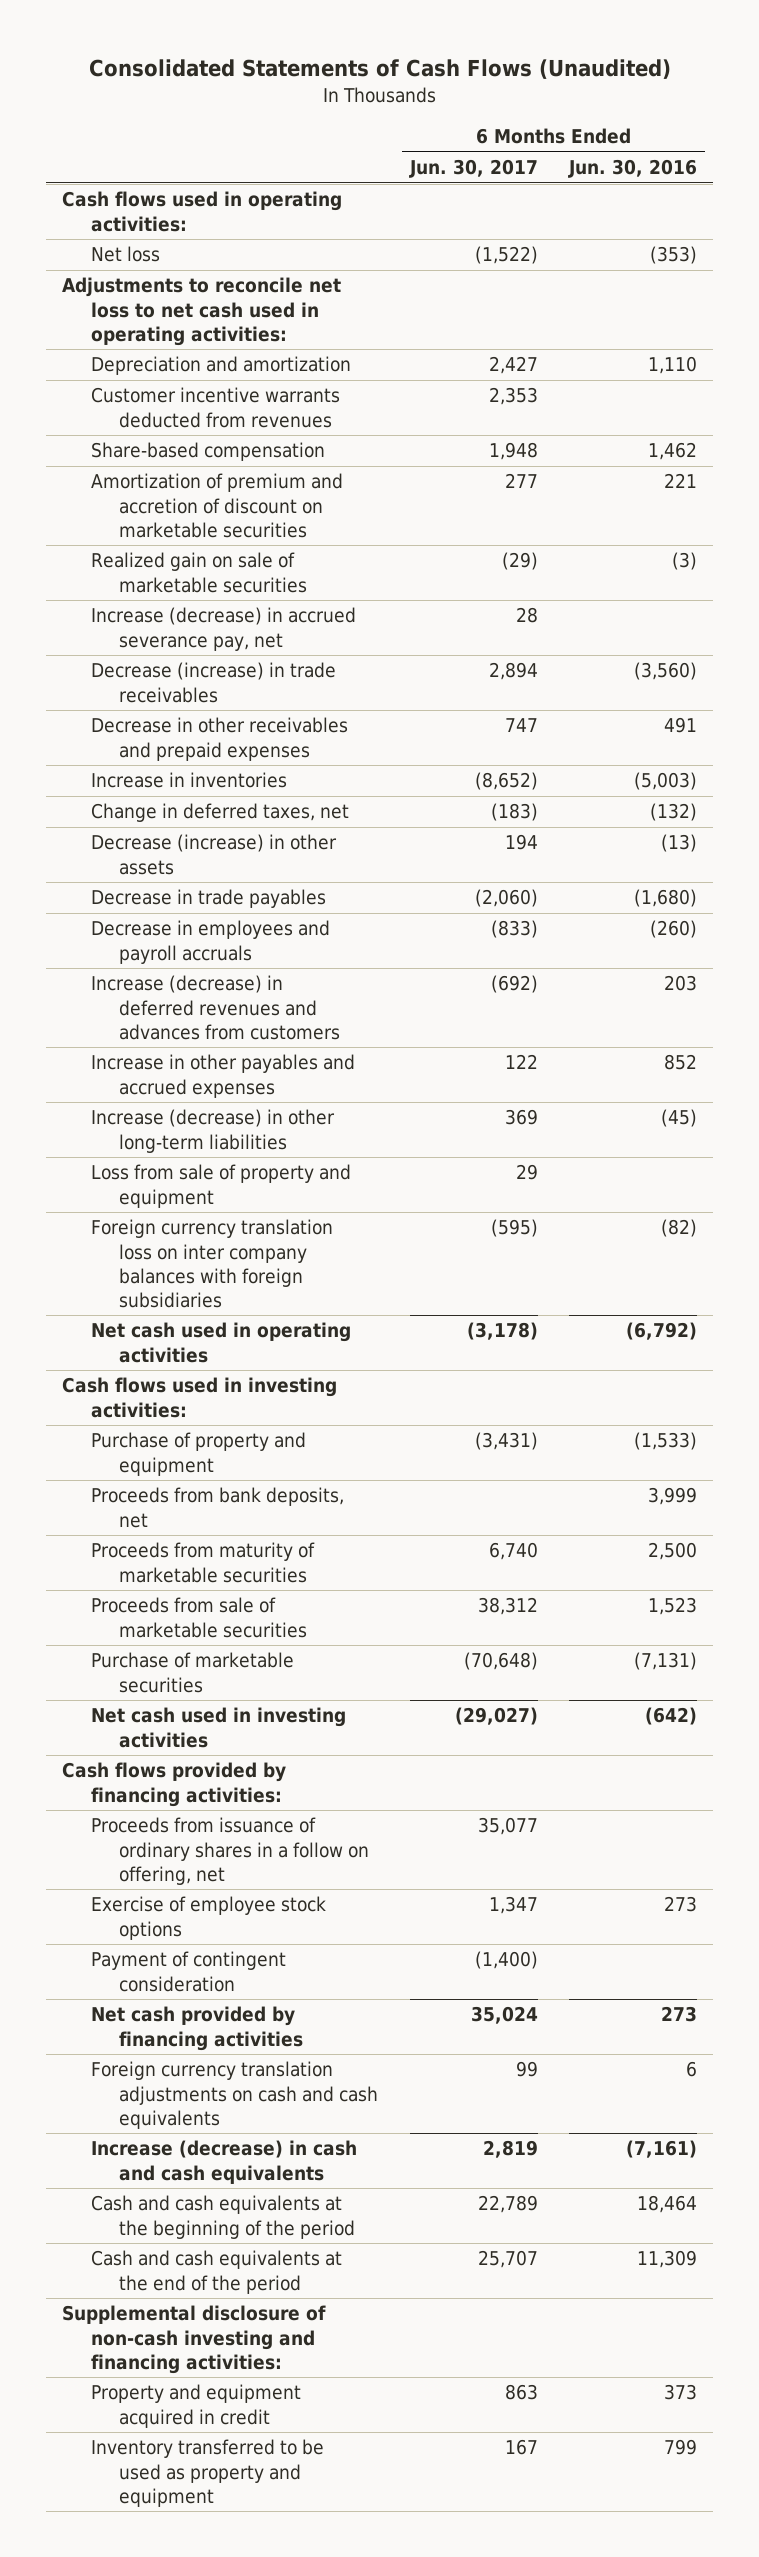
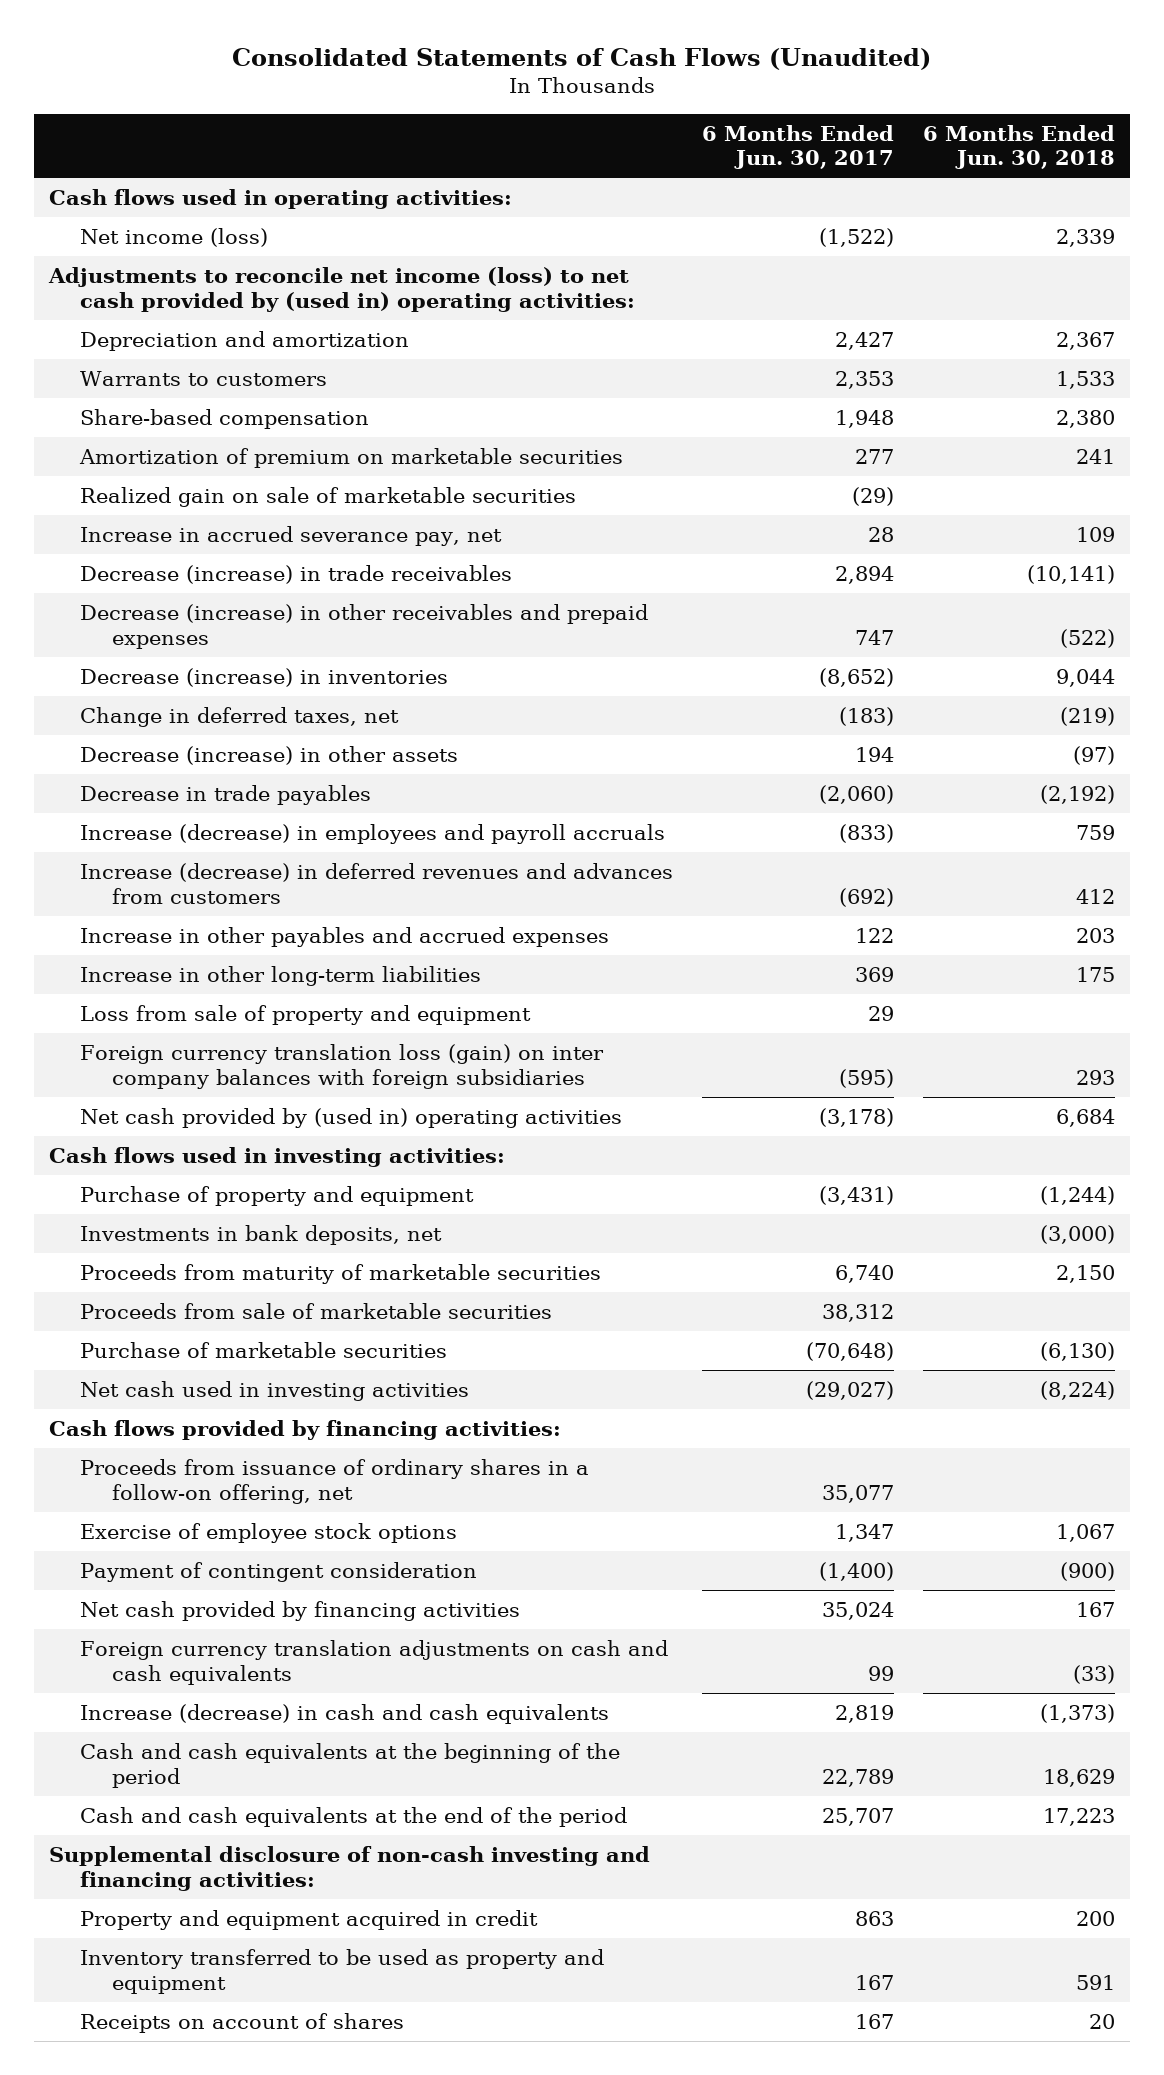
- | 6 Months Ended Jun. 30, 2017 | 6 Months Ended Jun. 30, 2016
+ | 6 Months Ended Jun. 30, 2017 | 6 Months Ended Jun. 30, 2018
- Net loss | (1,522) | (353)
- Adjustments to reconcile net loss to net cash used in operating activities:
+ Net income (loss) | (1,522) | 2,339
+ Adjustments to reconcile net income (loss) to net cash provided by (used in) operating activities:
- Customer incentive warrants deducted from revenues | 2,353 |
+ Warrants to customers | 2,353 | 1,533
- Amortization of premium and accretion of discount on marketable securities | 277 | 221
+ Amortization of premium on marketable securities | 277 | 241
- Increase (decrease) in accrued severance pay, net | 28 |
+ Increase in accrued severance pay, net | 28 | 109
- Decrease in other receivables and prepaid expenses | 747 | 491
- Increase in inventories | (8,652) | (5,003)
+ Decrease (increase) in other receivables and prepaid expenses | 747 | (522)
+ Decrease (increase) in inventories | (8,652) | 9,044
- Decrease in employees and payroll accruals | (833) | (260)
+ Increase (decrease) in employees and payroll accruals | (833) | 759
- Increase (decrease) in other long-term liabilities | 369 | (45)
+ Increase in other long-term liabilities | 369 | 175
- Foreign currency translation loss on inter company balances with foreign subsidiaries | (595) | (82)
- Net cash used in operating activities | (3,178) | (6,792)
+ Foreign currency translation loss (gain) on inter company balances with foreign subsidiaries | (595) | 293
+ Net cash provided by (used in) operating activities | (3,178) | 6,684
- Proceeds from bank deposits, net | | 3,999
+ Investments in bank deposits, net | | (3,000)
- Proceeds from issuance of ordinary shares in a follow on offering, net | 35,077 |
+ Proceeds from issuance of ordinary shares in a follow-on offering, net | 35,077 |
+ Receipts on account of shares | 167 | 20

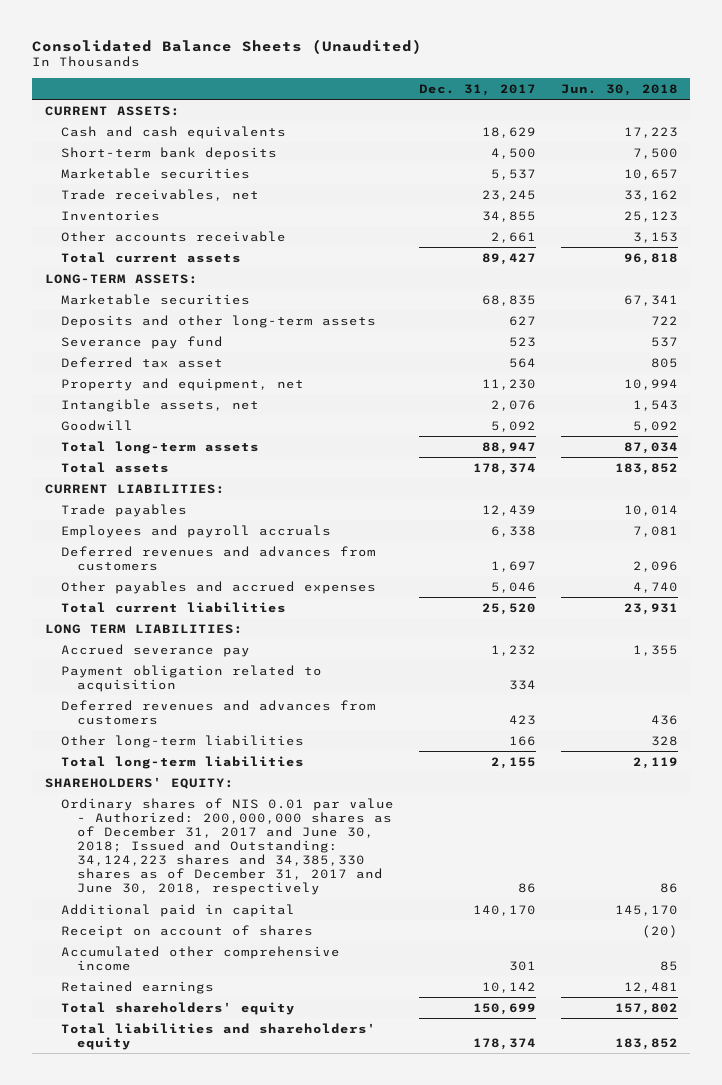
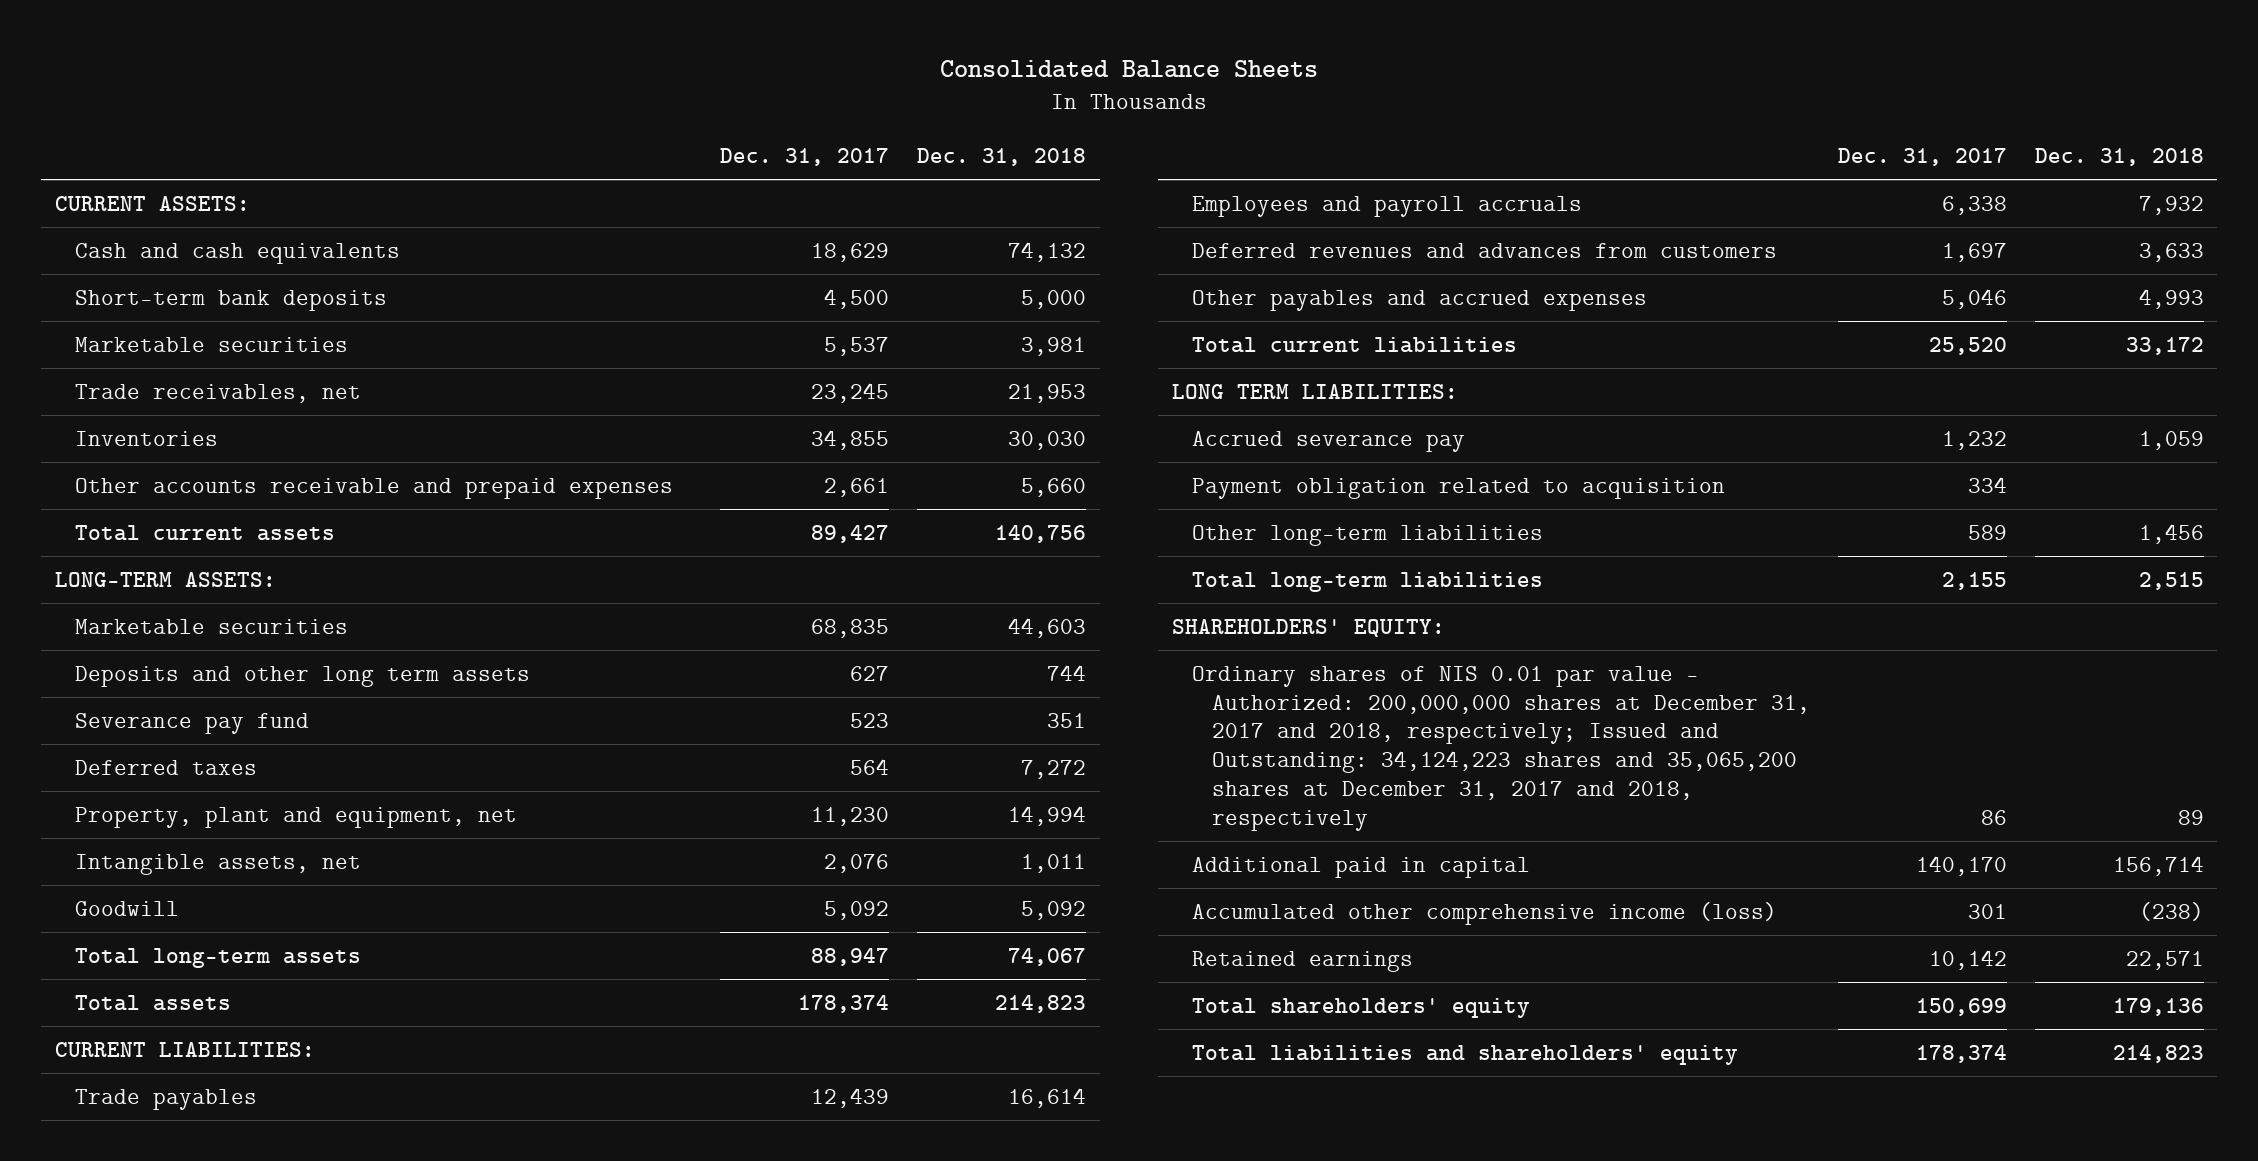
- Consolidated Balance Sheets (Unaudited)
+ Consolidated Balance Sheets
- | Dec. 31, 2017 | Jun. 30, 2018
+ | Dec. 31, 2017 | Dec. 31, 2018
- Other accounts receivable | 2,661 | 3,153
+ Other accounts receivable and prepaid expenses | 2,661 | 5,660
- Deposits and other long-term assets | 627 | 722
+ Deposits and other long term assets | 627 | 744
- Deferred tax asset | 564 | 805
- Property and equipment, net | 11,230 | 10,994
+ Deferred taxes | 564 | 7,272
+ Property, plant and equipment, net | 11,230 | 14,994
- Deferred revenues and advances from customers | 423 | 436
- Other long-term liabilities | 166 | 328
+ Other long-term liabilities | 589 | 1,456
- Ordinary shares of NIS 0.01 par value - Authorized: 200,000,000 shares as of December 31, 2017 and June 30, 2018; Issued and Outstanding: 34,124,223 shares and 34,385,330 shares as of December 31, 2017 and June 30, 2018, respectively | 86 | 86
+ Ordinary shares of NIS 0.01 par value - Authorized: 200,000,000 shares at December 31, 2017 and 2018, respectively; Issued and Outstanding: 34,124,223 shares and 35,065,200 shares at December 31, 2017 and 2018, respectively | 86 | 89
- Receipt on account of shares | | (20)
- Accumulated other comprehensive income | 301 | 85
+ Accumulated other comprehensive income (loss) | 301 | (238)

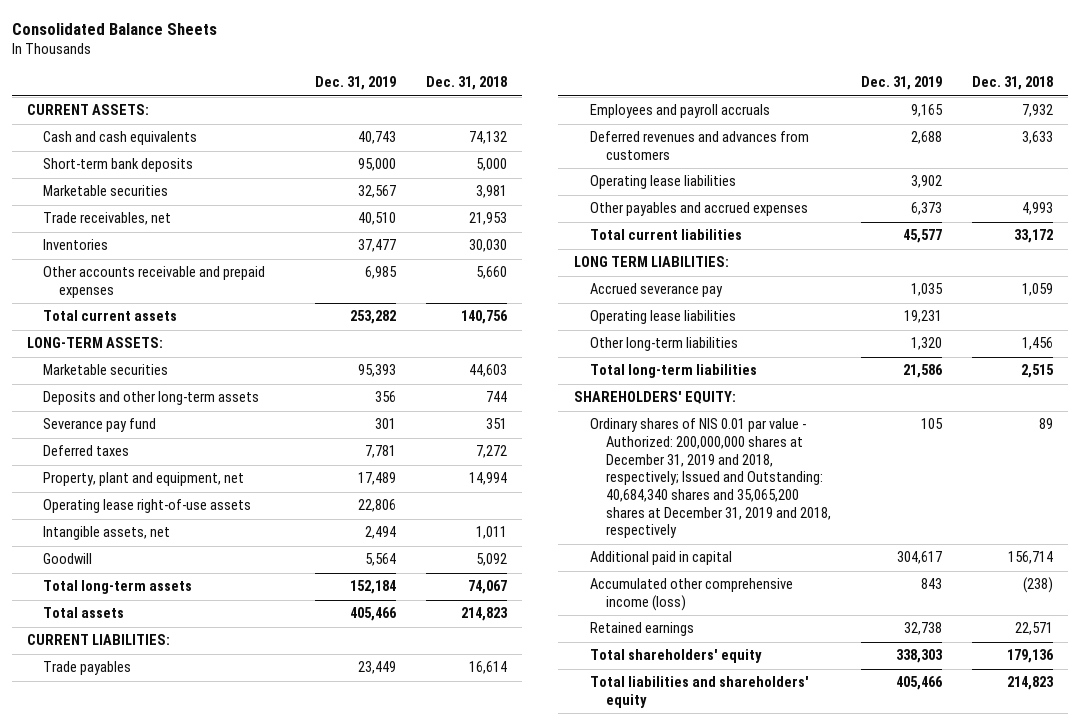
- | Dec. 31, 2017 | Dec. 31, 2018
+ | Dec. 31, 2019 | Dec. 31, 2018
- Deposits and other long term assets | 627 | 744
+ Deposits and other long-term assets | 356 | 744
+ Operating lease right-of-use assets | 22,806 |
+ Operating lease liabilities | 3,902 |
- Payment obligation related to acquisition | 334 |
+ Operating lease liabilities | 19,231 |
- Ordinary shares of NIS 0.01 par value - Authorized: 200,000,000 shares at December 31, 2017 and 2018, respectively; Issued and Outstanding: 34,124,223 shares and 35,065,200 shares at December 31, 2017 and 2018, respectively | 86 | 89
+ Ordinary shares of NIS 0.01 par value - Authorized: 200,000,000 shares at December 31, 2019 and 2018, respectively; Issued and Outstanding: 40,684,340 shares and 35,065,200 shares at December 31, 2019 and 2018, respectively | 105 | 89

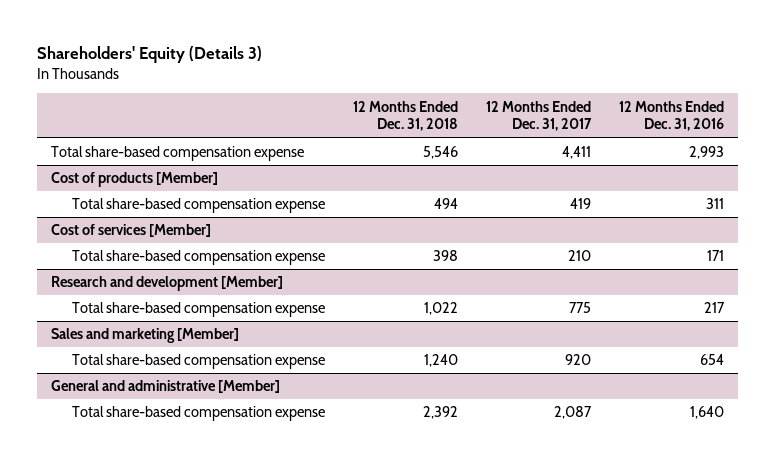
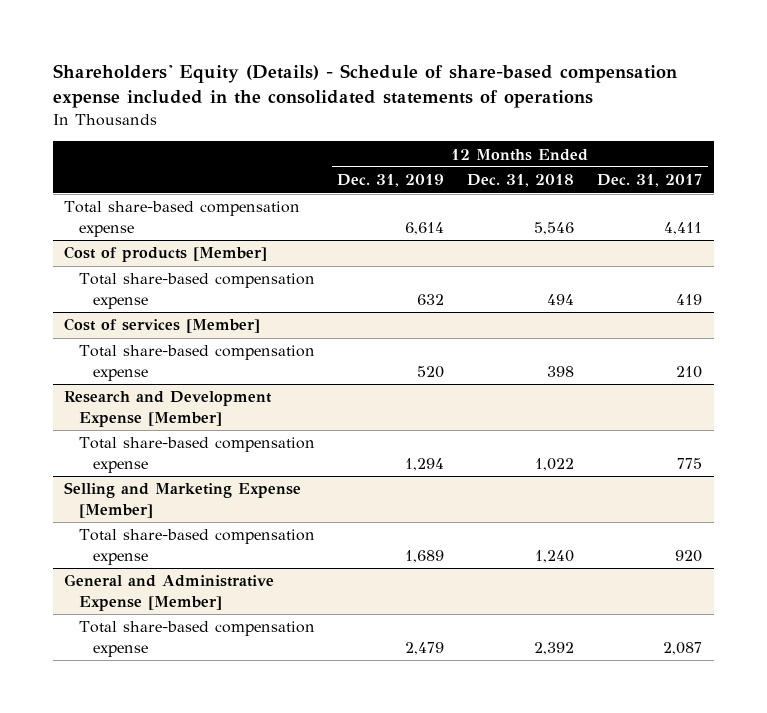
- Shareholders' Equity (Details 3)
+ Shareholders' Equity (Details) - Schedule of share-based compensation expense included in the consolidated statements of operations
- | 12 Months Ended Dec. 31, 2018 | 12 Months Ended Dec. 31, 2017 | 12 Months Ended Dec. 31, 2016
+ | 12 Months Ended Dec. 31, 2019 | 12 Months Ended Dec. 31, 2018 | 12 Months Ended Dec. 31, 2017
- Research and development [Member]
+ Research and Development Expense [Member]
- Sales and marketing [Member]
+ Selling and Marketing Expense [Member]
- General and administrative [Member]
+ General and Administrative Expense [Member]

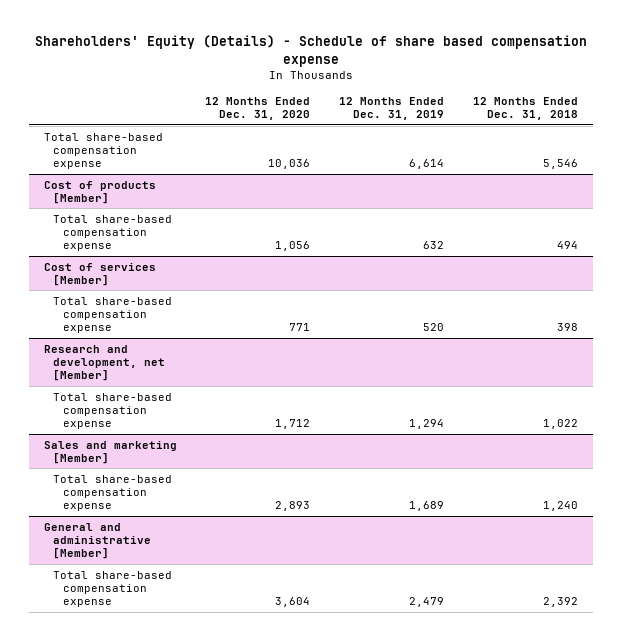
- Shareholders' Equity (Details) - Schedule of share-based compensation expense included in the consolidated statements of operations
+ Shareholders' Equity (Details) - Schedule of share based compensation expense
- | 12 Months Ended Dec. 31, 2019 | 12 Months Ended Dec. 31, 2018 | 12 Months Ended Dec. 31, 2017
+ | 12 Months Ended Dec. 31, 2020 | 12 Months Ended Dec. 31, 2019 | 12 Months Ended Dec. 31, 2018
- Research and Development Expense [Member]
+ Research and development, net [Member]
- Selling and Marketing Expense [Member]
+ Sales and marketing [Member]
- General and Administrative Expense [Member]
+ General and administrative [Member]

